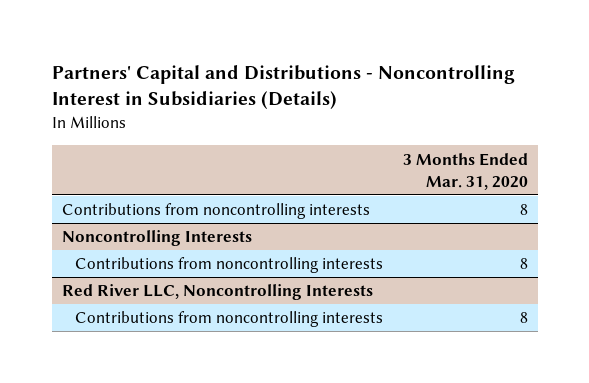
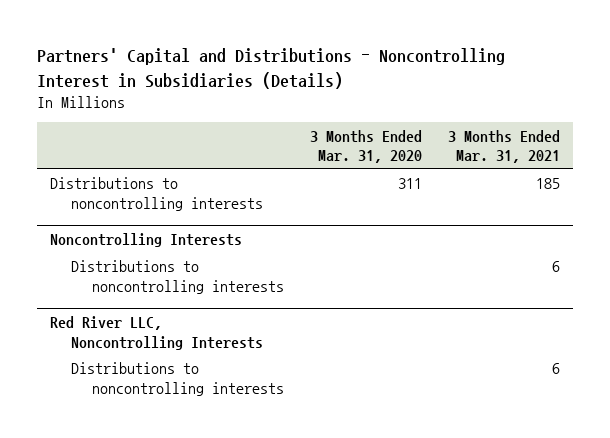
- | 3 Months Ended Mar. 31, 2020
+ | 3 Months Ended Mar. 31, 2020 | 3 Months Ended Mar. 31, 2021
- Contributions from noncontrolling interests | 8
+ Distributions to noncontrolling interests | 311 | 185
@ Noncontrolling Interests
- Contributions from noncontrolling interests | 8
+ Distributions to noncontrolling interests | | 6
@ Red River LLC, Noncontrolling Interests
- Contributions from noncontrolling interests | 8
+ Distributions to noncontrolling interests | | 6

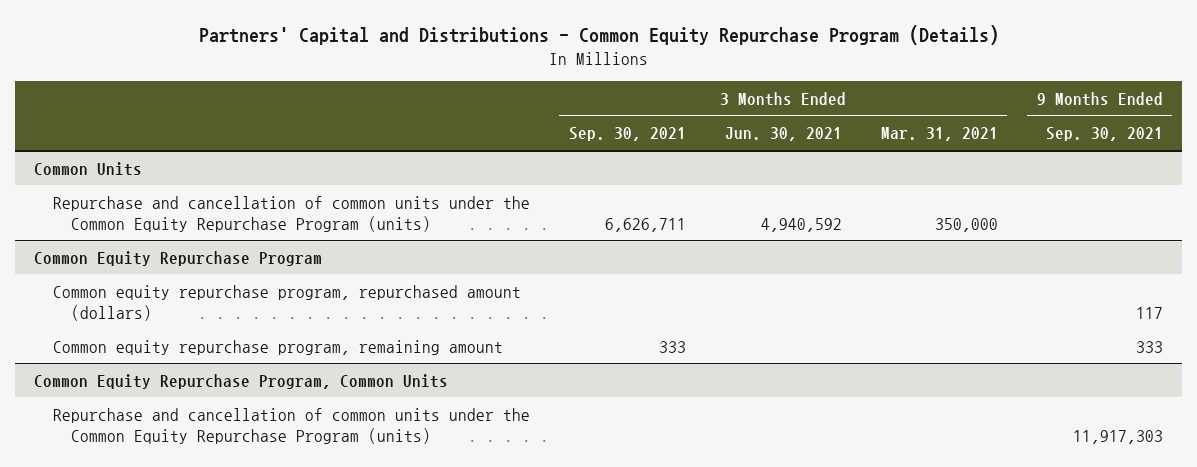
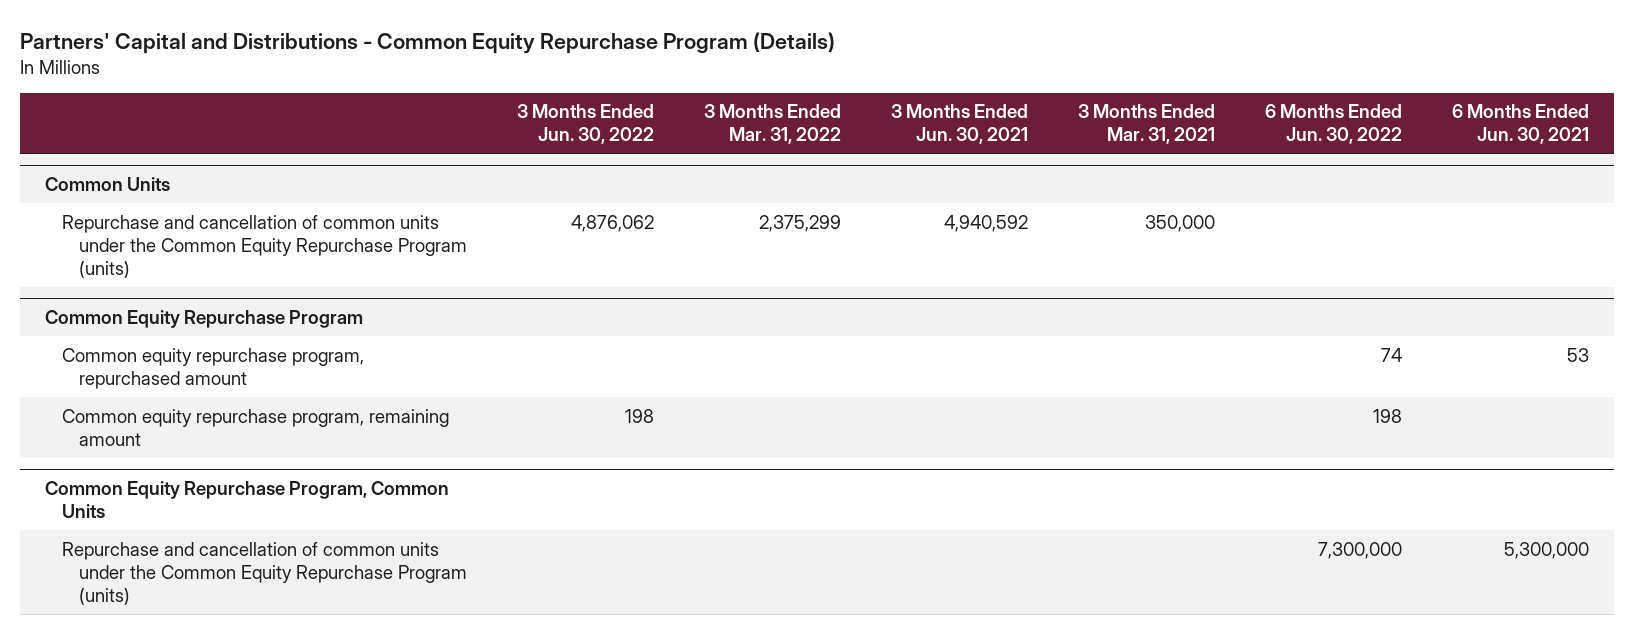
- | 3 Months Ended Sep. 30, 2021 | 3 Months Ended Jun. 30, 2021 | 3 Months Ended Mar. 31, 2021 | 9 Months Ended Sep. 30, 2021
+ | 3 Months Ended Jun. 30, 2022 | 3 Months Ended Mar. 31, 2022 | 3 Months Ended Jun. 30, 2021 | 3 Months Ended Mar. 31, 2021 | 6 Months Ended Jun. 30, 2022 | 6 Months Ended Jun. 30, 2021
@ Common Equity Repurchase Program
- Common equity repurchase program, repurchased amount (dollars) | | | | 117
+ Common equity repurchase program, repurchased amount | | | | | 74 | 53

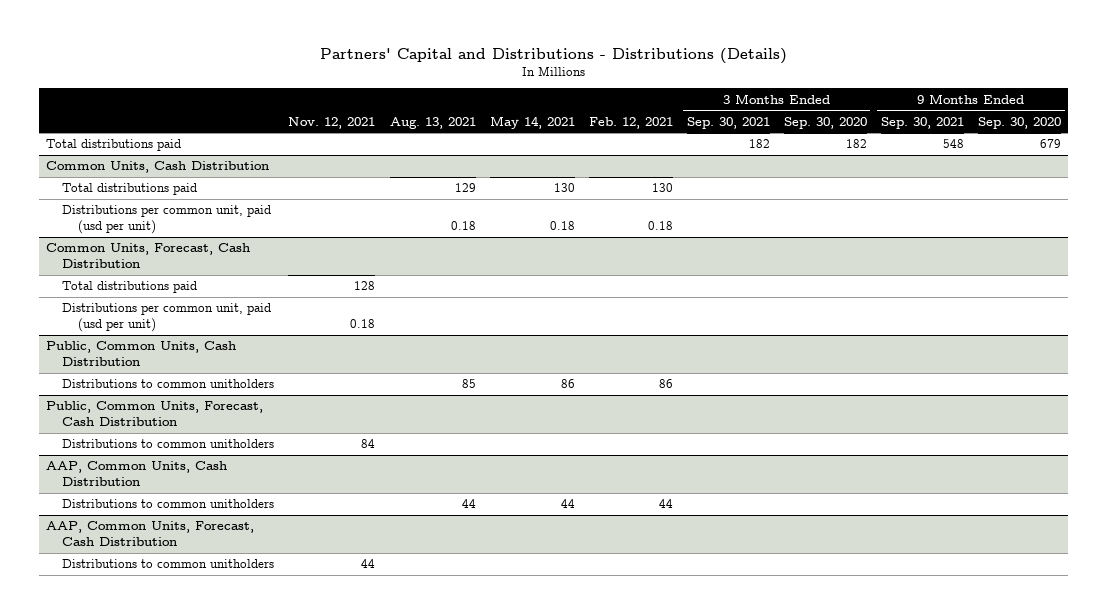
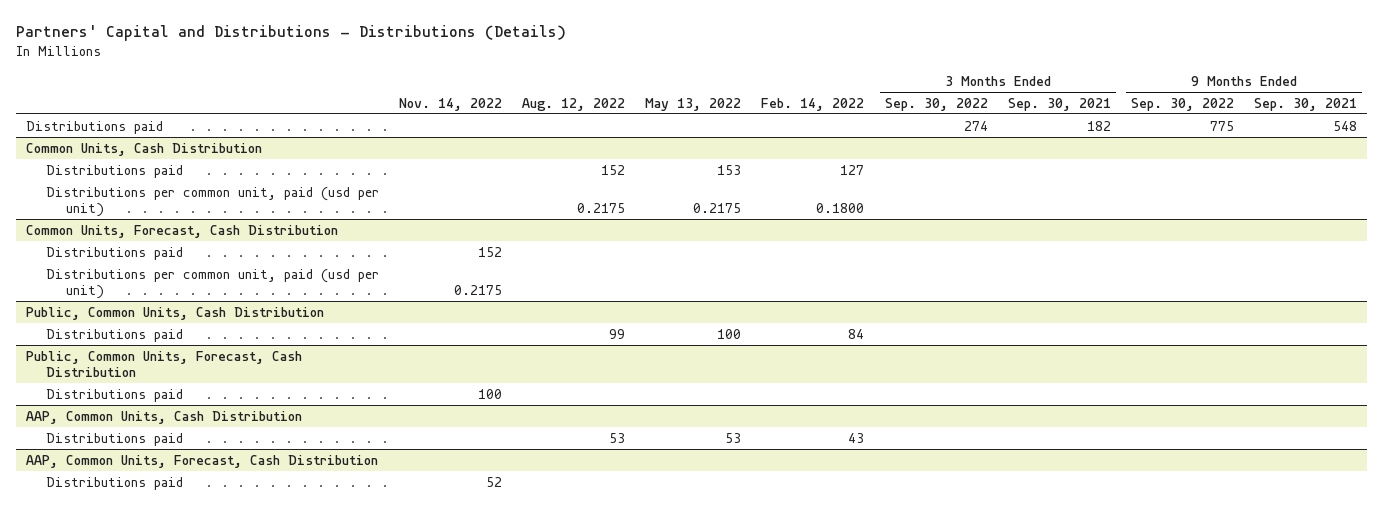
- | Nov. 12, 2021 | Aug. 13, 2021 | May 14, 2021 | Feb. 12, 2021 | 3 Months Ended Sep. 30, 2021 | 3 Months Ended Sep. 30, 2020 | 9 Months Ended Sep. 30, 2021 | 9 Months Ended Sep. 30, 2020
+ | Nov. 14, 2022 | Aug. 12, 2022 | May 13, 2022 | Feb. 14, 2022 | 3 Months Ended Sep. 30, 2022 | 3 Months Ended Sep. 30, 2021 | 9 Months Ended Sep. 30, 2022 | 9 Months Ended Sep. 30, 2021
- Total distributions paid | | | | | 182 | 182 | 548 | 679
+ Distributions paid | | | | | 274 | 182 | 775 | 548
@ Common Units, Cash Distribution
- Total distributions paid | | 129 | 130 | 130 | | | |
+ Distributions paid | | 152 | 153 | 127 | | | |
@ Common Units, Forecast, Cash Distribution
- Total distributions paid | 128 | | | | | | |
+ Distributions paid | 152 | | | | | | |
@ Public, Common Units, Cash Distribution
- Distributions to common unitholders | | 85 | 86 | 86 | | | |
+ Distributions paid | | 99 | 100 | 84 | | | |
@ Public, Common Units, Forecast, Cash Distribution
- Distributions to common unitholders | 84 | | | | | | |
+ Distributions paid | 100 | | | | | | |
@ AAP, Common Units, Cash Distribution
- Distributions to common unitholders | | 44 | 44 | 44 | | | |
+ Distributions paid | | 53 | 53 | 43 | | | |
@ AAP, Common Units, Forecast, Cash Distribution
- Distributions to common unitholders | 44 | | | | | | |
+ Distributions paid | 52 | | | | | | |

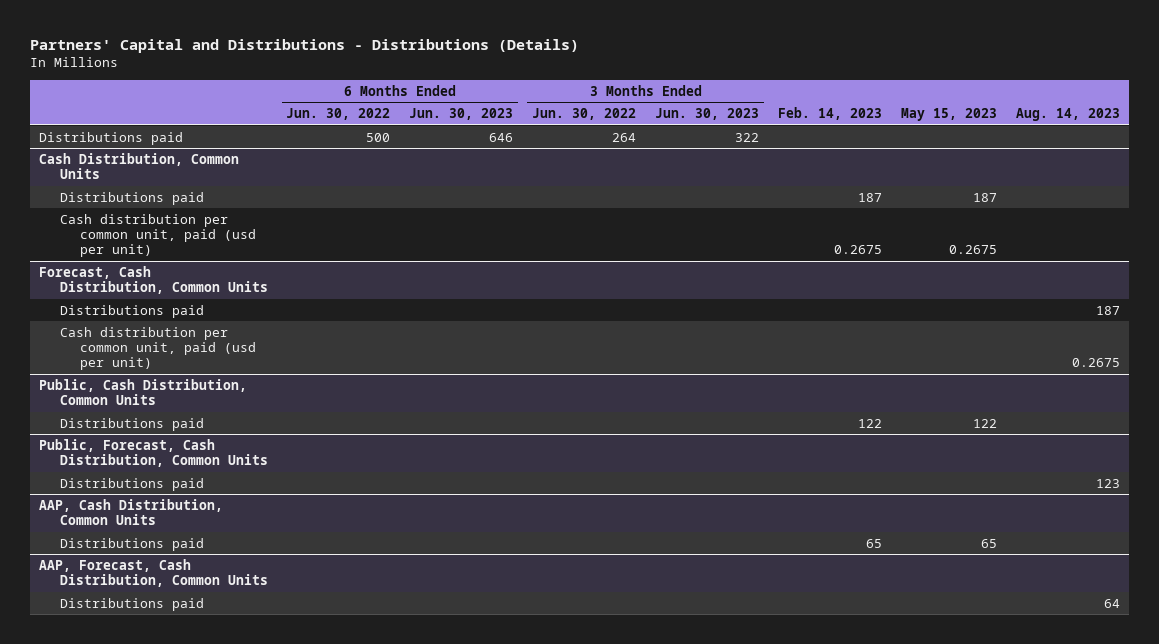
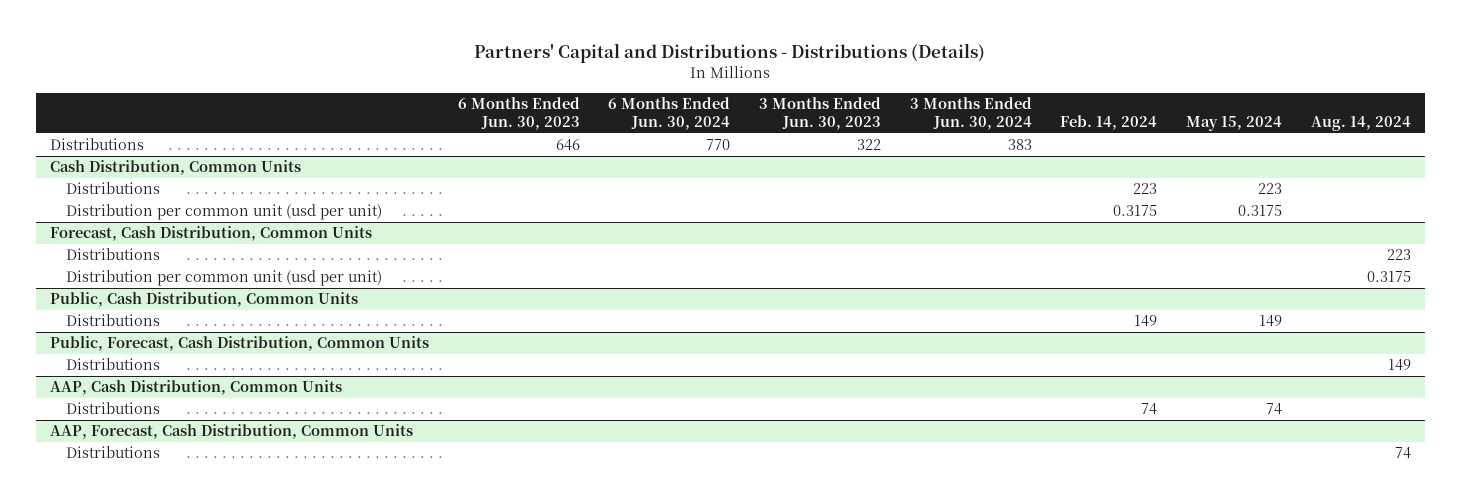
- | 6 Months Ended Jun. 30, 2022 | 6 Months Ended Jun. 30, 2023 | 3 Months Ended Jun. 30, 2022 | 3 Months Ended Jun. 30, 2023 | Feb. 14, 2023 | May 15, 2023 | Aug. 14, 2023
+ | 6 Months Ended Jun. 30, 2023 | 6 Months Ended Jun. 30, 2024 | 3 Months Ended Jun. 30, 2023 | 3 Months Ended Jun. 30, 2024 | Feb. 14, 2024 | May 15, 2024 | Aug. 14, 2024
- Distributions paid | 500 | 646 | 264 | 322 | | |
+ Distributions | 646 | 770 | 322 | 383 | | |
@ Cash Distribution, Common Units
- Distributions paid | | | | | 187 | 187 |
- Cash distribution per common unit, paid (usd per unit) | | | | | 0.2675 | 0.2675 |
+ Distributions | | | | | 223 | 223 |
+ Distribution per common unit (usd per unit) | | | | | 0.3175 | 0.3175 |
@ Forecast, Cash Distribution, Common Units
- Distributions paid | | | | | | | 187
- Cash distribution per common unit, paid (usd per unit) | | | | | | | 0.2675
+ Distributions | | | | | | | 223
+ Distribution per common unit (usd per unit) | | | | | | | 0.3175
@ Public, Cash Distribution, Common Units
- Distributions paid | | | | | 122 | 122 |
+ Distributions | | | | | 149 | 149 |
@ Public, Forecast, Cash Distribution, Common Units
- Distributions paid | | | | | | | 123
+ Distributions | | | | | | | 149
@ AAP, Cash Distribution, Common Units
- Distributions paid | | | | | 65 | 65 |
+ Distributions | | | | | 74 | 74 |
@ AAP, Forecast, Cash Distribution, Common Units
- Distributions paid | | | | | | | 64
+ Distributions | | | | | | | 74

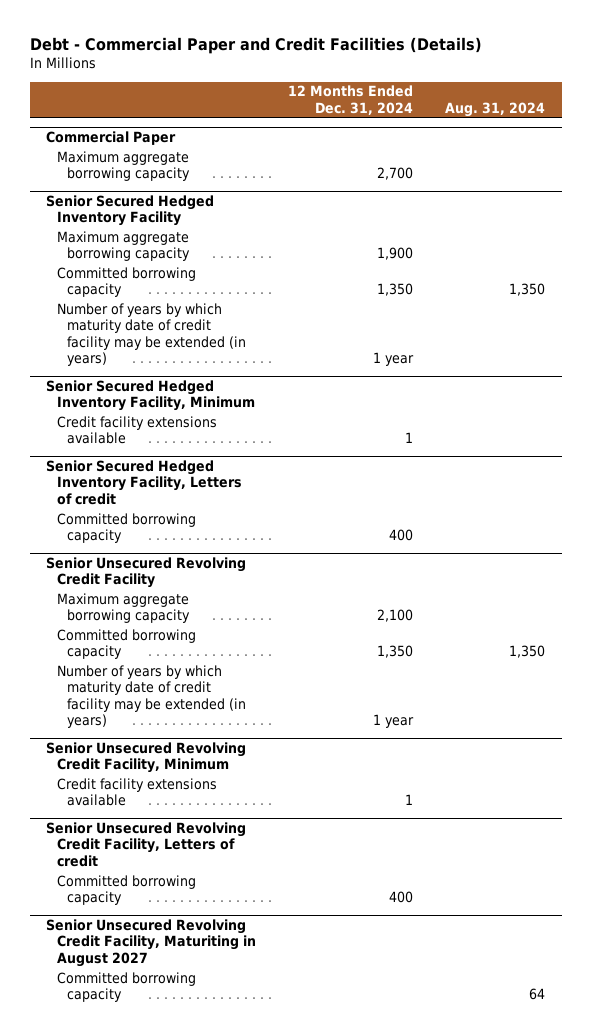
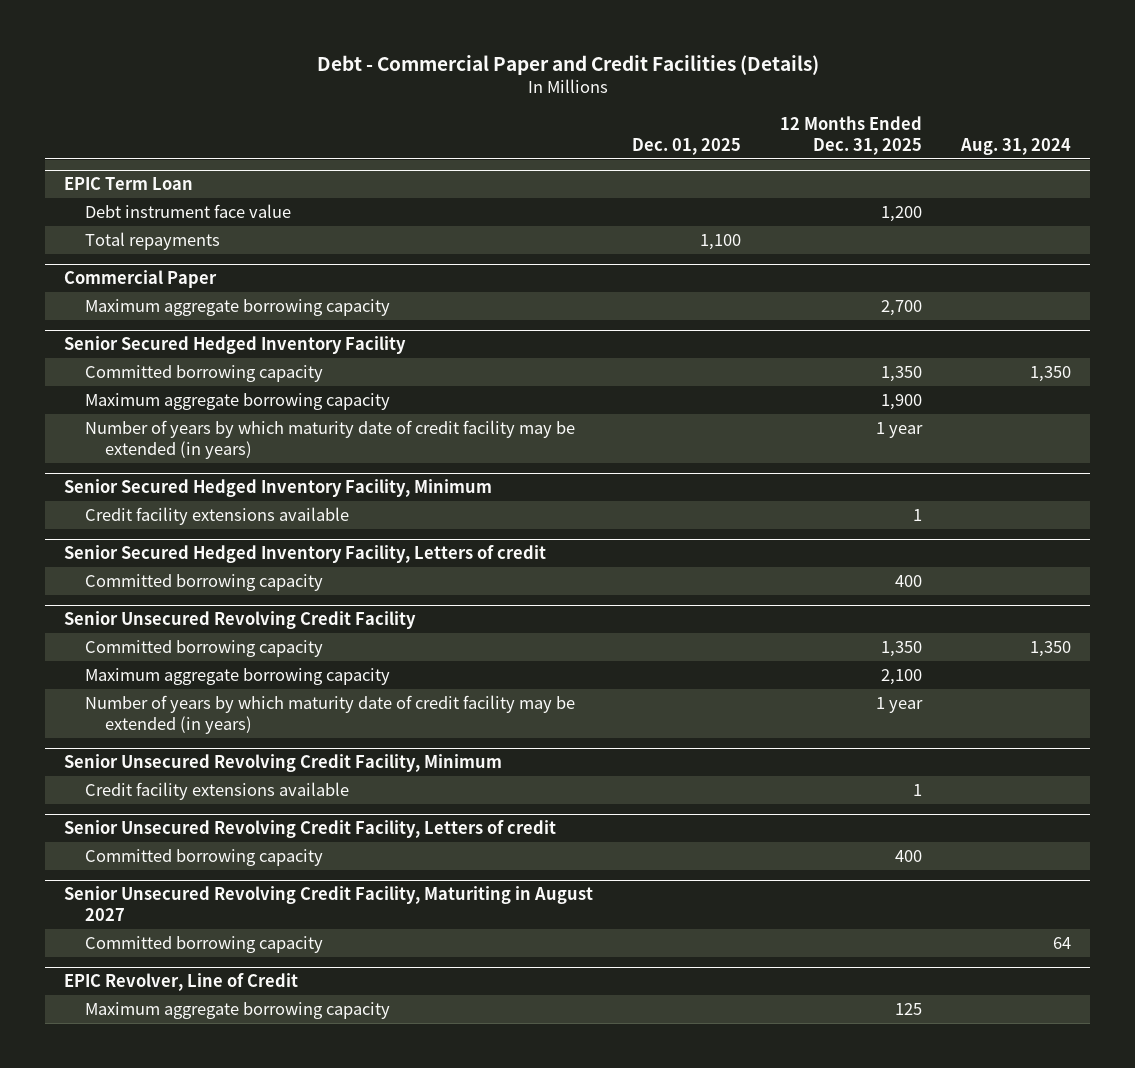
- | 12 Months Ended Dec. 31, 2024 | Aug. 31, 2024
+ | Dec. 01, 2025 | 12 Months Ended Dec. 31, 2025 | Aug. 31, 2024
+ EPIC Term Loan
+ Debt instrument face value | | 1,200 |
+ Total repayments | 1,100 | |
@ Senior Secured Hedged Inventory Facility
moved down: Maximum aggregate borrowing capacity | | 1,900 |
@ Senior Unsecured Revolving Credit Facility
moved down: Maximum aggregate borrowing capacity | | 2,100 |
+ EPIC Revolver, Line of Credit
+ Maximum aggregate borrowing capacity | | 125 |

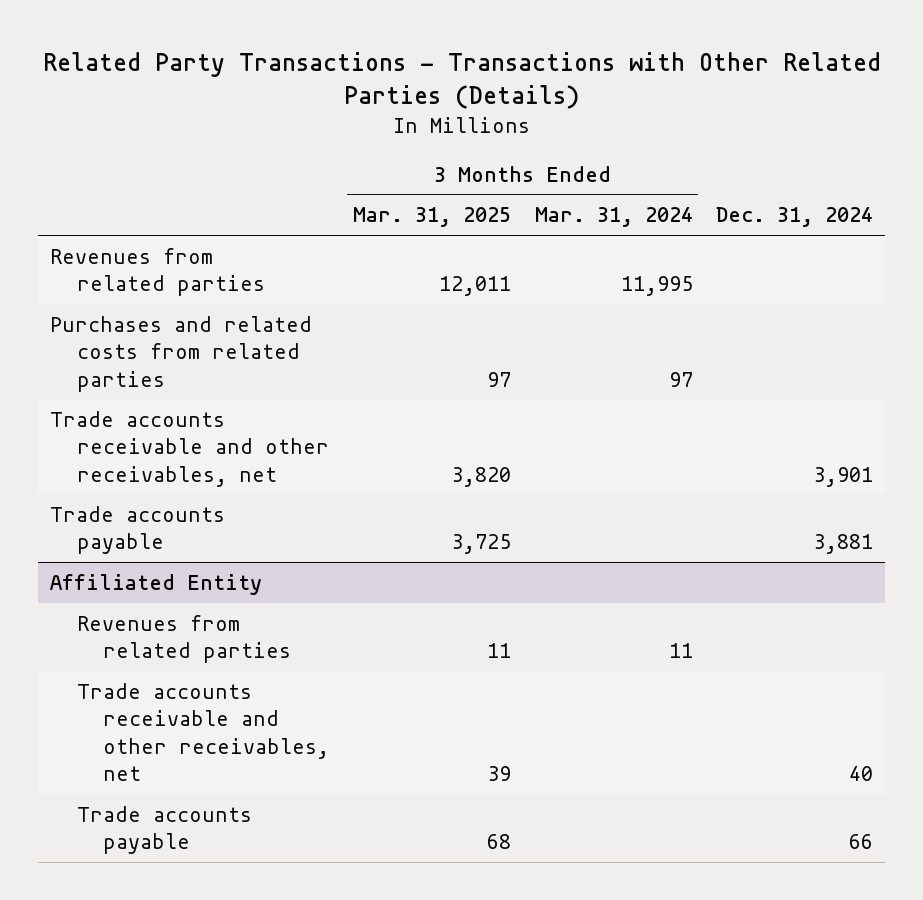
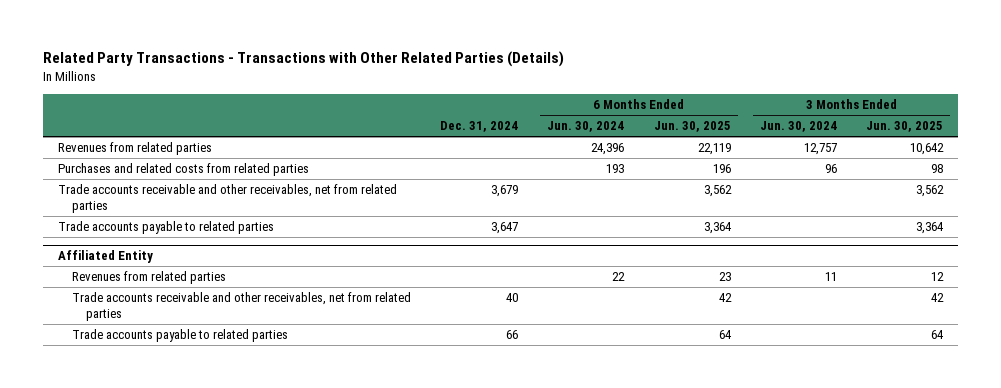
- | 3 Months Ended Mar. 31, 2025 | 3 Months Ended Mar. 31, 2024 | Dec. 31, 2024
+ | Dec. 31, 2024 | 6 Months Ended Jun. 30, 2024 | 6 Months Ended Jun. 30, 2025 | 3 Months Ended Jun. 30, 2024 | 3 Months Ended Jun. 30, 2025
- Trade accounts receivable and other receivables, net | 3,820 | | 3,901
- Trade accounts payable | 3,725 | | 3,881
+ Trade accounts receivable and other receivables, net from related parties | 3,679 | | 3,562 | | 3,562
+ Trade accounts payable to related parties | 3,647 | | 3,364 | | 3,364
@ Affiliated Entity
- Trade accounts receivable and other receivables, net | 39 | | 40
- Trade accounts payable | 68 | | 66
+ Trade accounts receivable and other receivables, net from related parties | 40 | | 42 | | 42
+ Trade accounts payable to related parties | 66 | | 64 | | 64

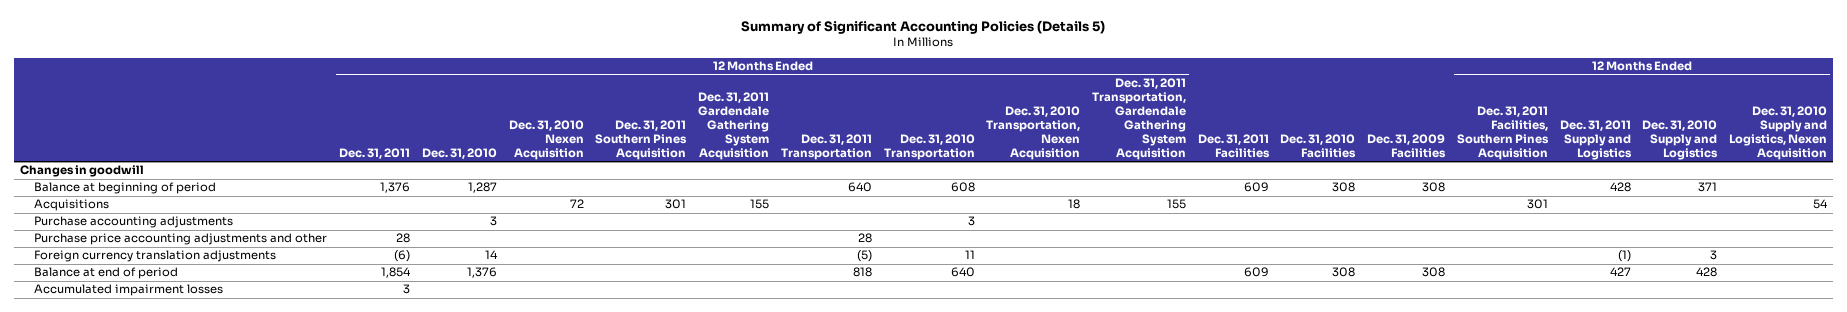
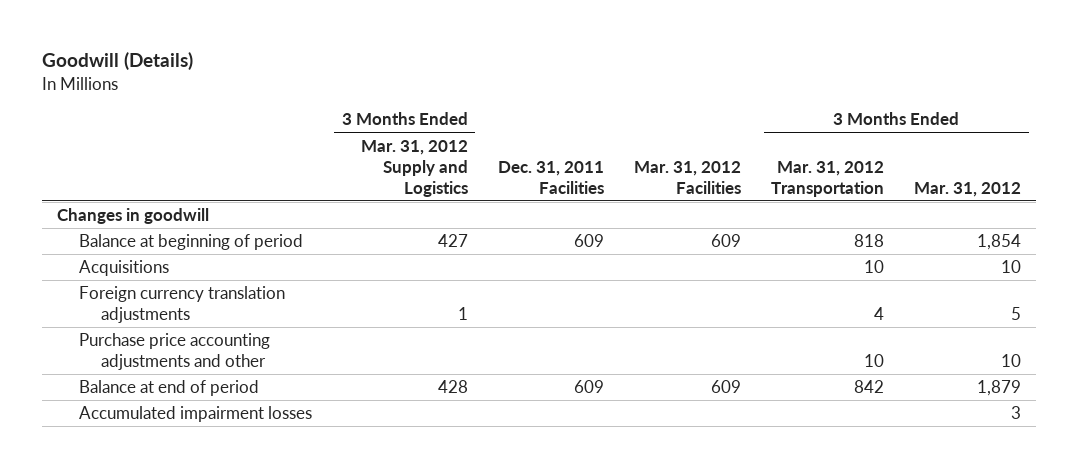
- Summary of Significant Accounting Policies (Details 5)
+ Goodwill (Details)
- | 12 Months Ended Dec. 31, 2011 | 12 Months Ended Dec. 31, 2010 | 12 Months Ended Dec. 31, 2010 Nexen Acquisition | 12 Months Ended Dec. 31, 2011 Southern Pines Acquisition | 12 Months Ended Dec. 31, 2011 Gardendale Gathering System Acquisition | 12 Months Ended Dec. 31, 2011 Transportation | 12 Months Ended Dec. 31, 2010 Transportation | 12 Months Ended Dec. 31, 2010 Transportation, Nexen Acquisition | 12 Months Ended Dec. 31, 2011 Transportation, Gardendale Gathering System Acquisition | Dec. 31, 2011 Facilities | Dec. 31, 2010 Facilities | Dec. 31, 2009 Facilities | 12 Months Ended Dec. 31, 2011 Facilities, Southern Pines Acquisition | 12 Months Ended Dec. 31, 2011 Supply and Logistics | 12 Months Ended Dec. 31, 2010 Supply and Logistics | 12 Months Ended Dec. 31, 2010 Supply and Logistics, Nexen Acquisition
+ | 3 Months Ended Mar. 31, 2012 Supply and Logistics | Dec. 31, 2011 Facilities | Mar. 31, 2012 Facilities | 3 Months Ended Mar. 31, 2012 Transportation | 3 Months Ended Mar. 31, 2012
- Purchase accounting adjustments | | 3 | | | | | 3 | | | | | | | | |
moved down: Purchase price accounting adjustments and other | | | | 10 | 10

